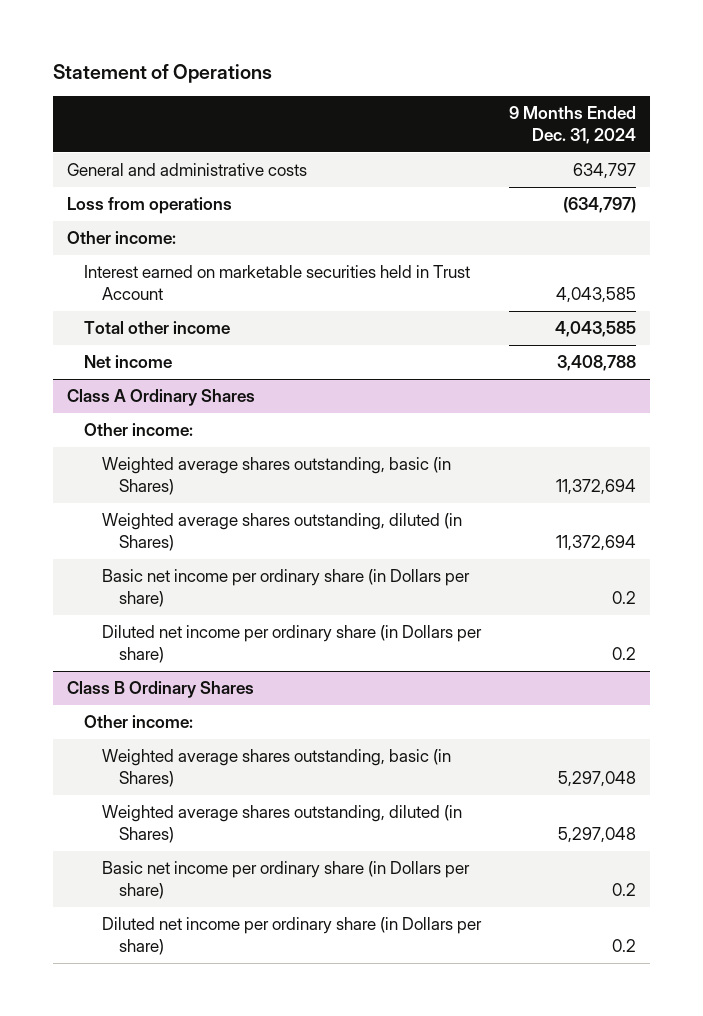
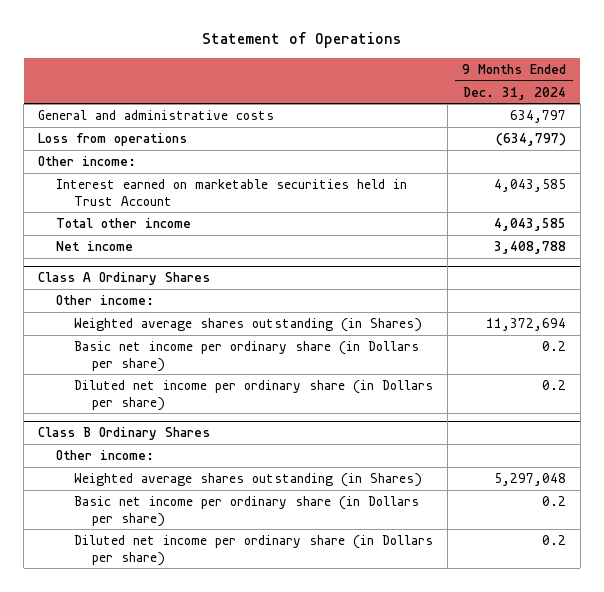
@ Class A Ordinary Shares
- Weighted average shares outstanding, basic (in Shares) | 11,372,694
- Weighted average shares outstanding, diluted (in Shares) | 11,372,694
+ Weighted average shares outstanding (in Shares) | 11,372,694
@ Class B Ordinary Shares
- Weighted average shares outstanding, basic (in Shares) | 5,297,048
- Weighted average shares outstanding, diluted (in Shares) | 5,297,048
+ Weighted average shares outstanding (in Shares) | 5,297,048

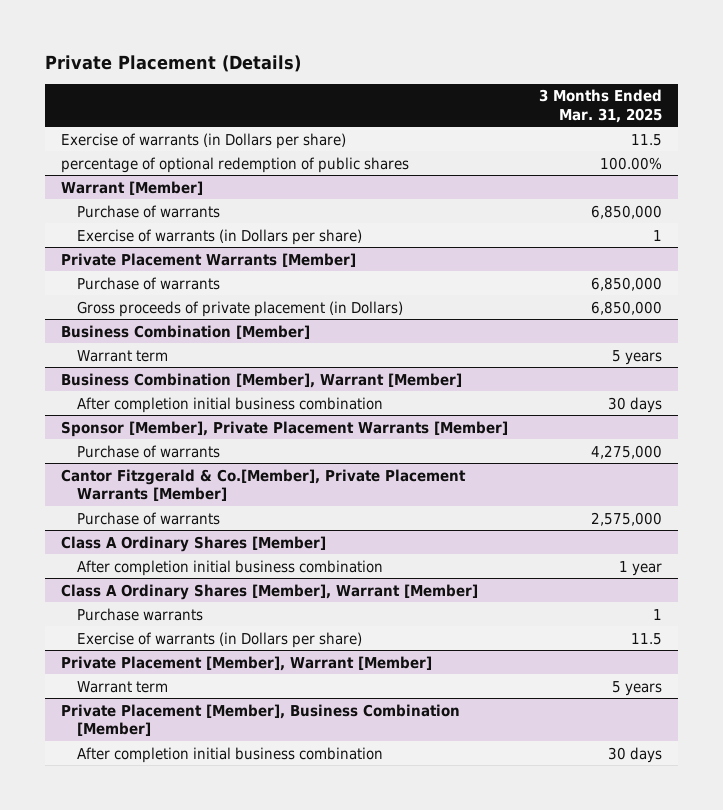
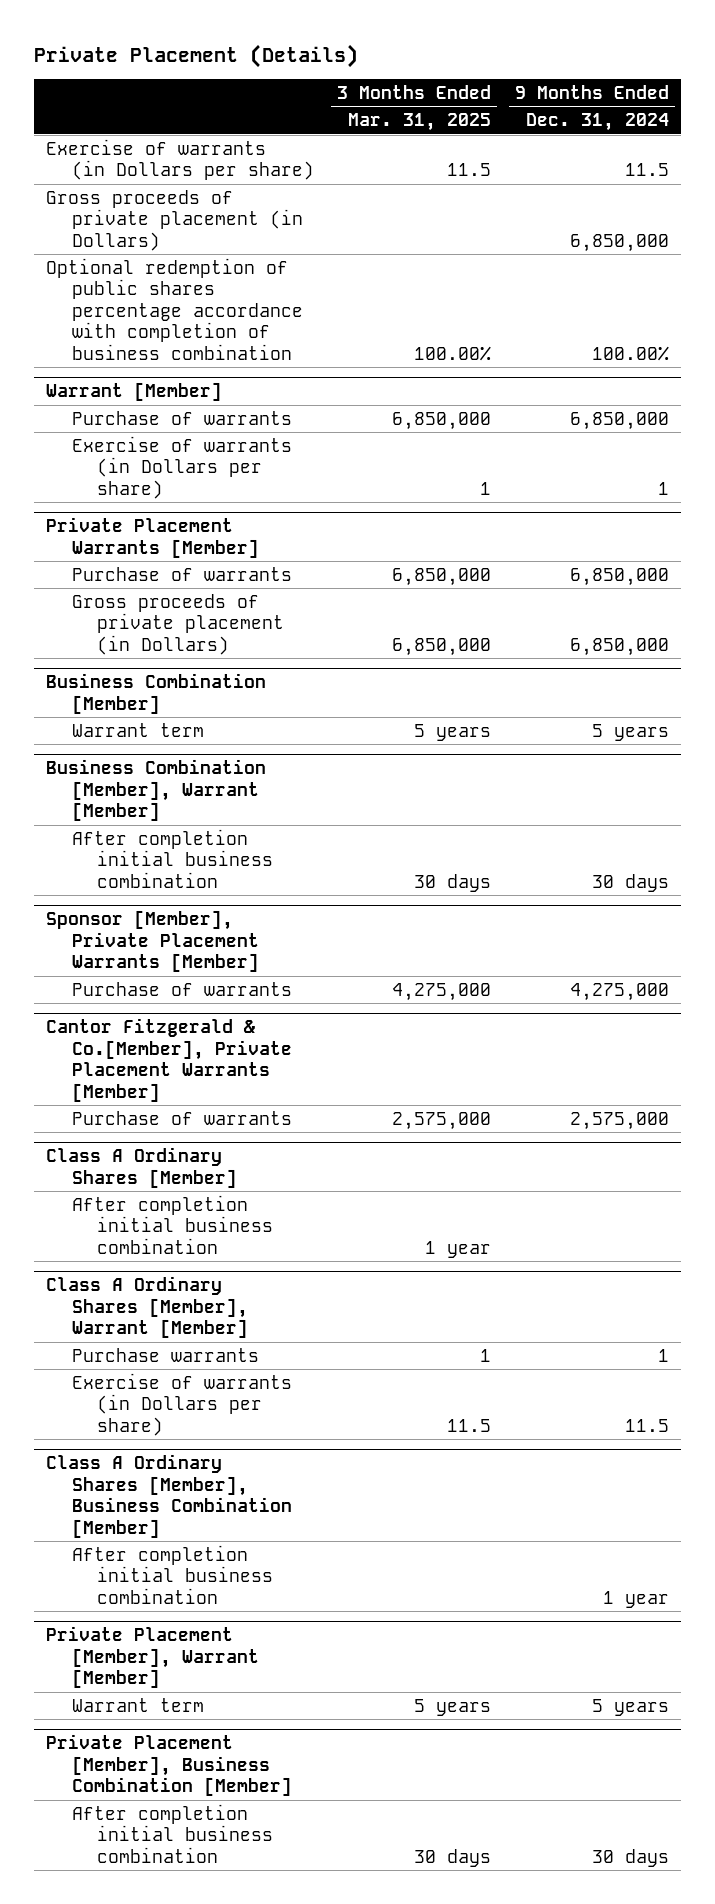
- | 3 Months Ended Mar. 31, 2025
+ | 3 Months Ended Mar. 31, 2025 | 9 Months Ended Dec. 31, 2024
- percentage of optional redemption of public shares | 100.00%
+ Gross proceeds of private placement (in Dollars) | | 6,850,000
+ Optional redemption of public shares percentage accordance with completion of business combination | 100.00% | 100.00%
+ Class A Ordinary Shares [Member], Business Combination [Member]
+ After completion initial business combination | | 1 year

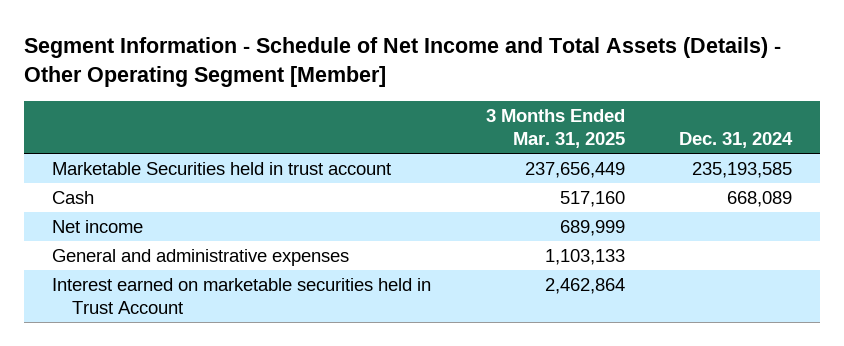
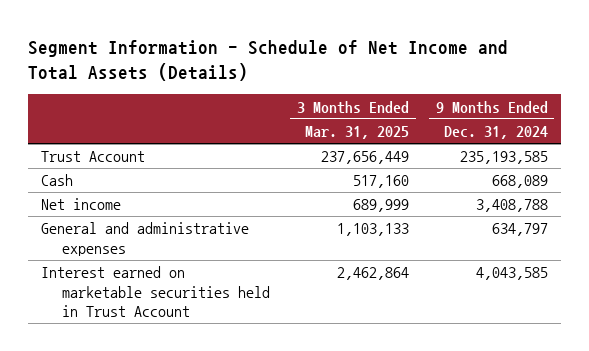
- Segment Information - Schedule of Net Income and Total Assets (Details) - Other Operating Segment [Member]
+ Segment Information - Schedule of Net Income and Total Assets (Details)
- | 3 Months Ended Mar. 31, 2025 | Dec. 31, 2024
+ | 3 Months Ended Mar. 31, 2025 | 9 Months Ended Dec. 31, 2024
- Marketable Securities held in trust account | 237,656,449 | 235,193,585
+ Trust Account | 237,656,449 | 235,193,585

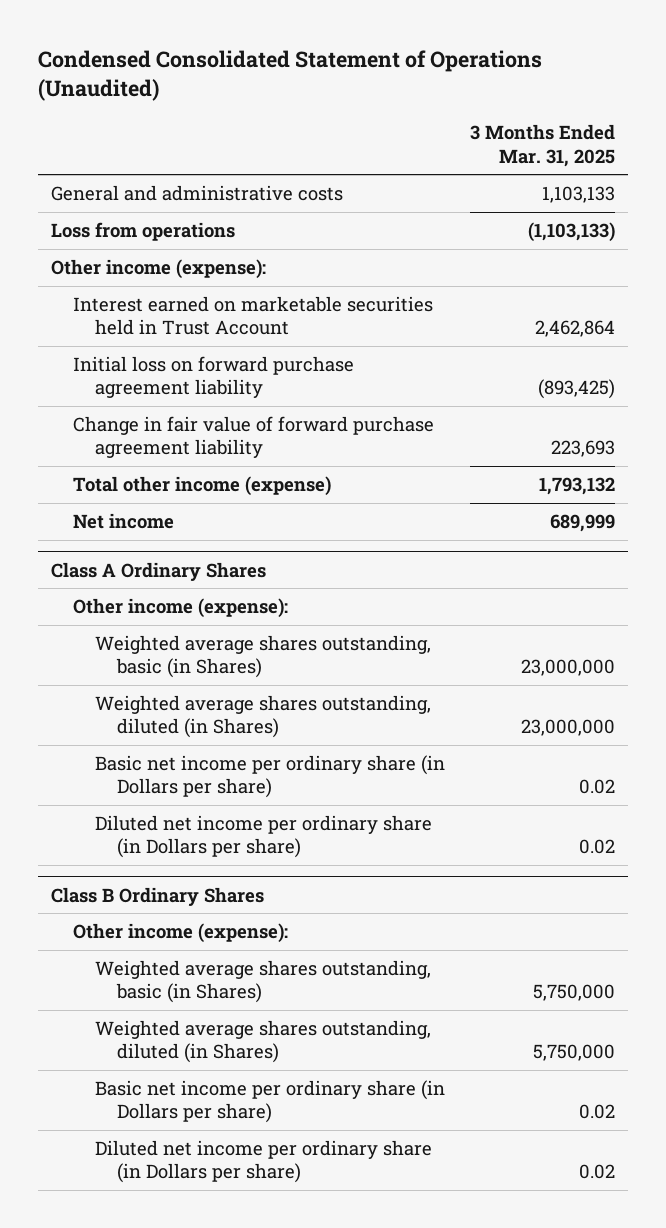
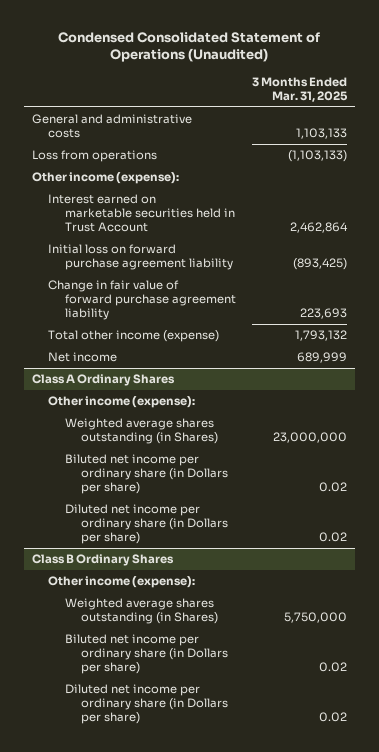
@ Class A Ordinary Shares
- Weighted average shares outstanding, basic (in Shares) | 23,000,000
- Weighted average shares outstanding, diluted (in Shares) | 23,000,000
- Basic net income per ordinary share (in Dollars per share) | 0.02
+ Weighted average shares outstanding (in Shares) | 23,000,000
+ Biluted net income per ordinary share (in Dollars per share) | 0.02
@ Class B Ordinary Shares
- Weighted average shares outstanding, basic (in Shares) | 5,750,000
- Weighted average shares outstanding, diluted (in Shares) | 5,750,000
- Basic net income per ordinary share (in Dollars per share) | 0.02
+ Weighted average shares outstanding (in Shares) | 5,750,000
+ Biluted net income per ordinary share (in Dollars per share) | 0.02

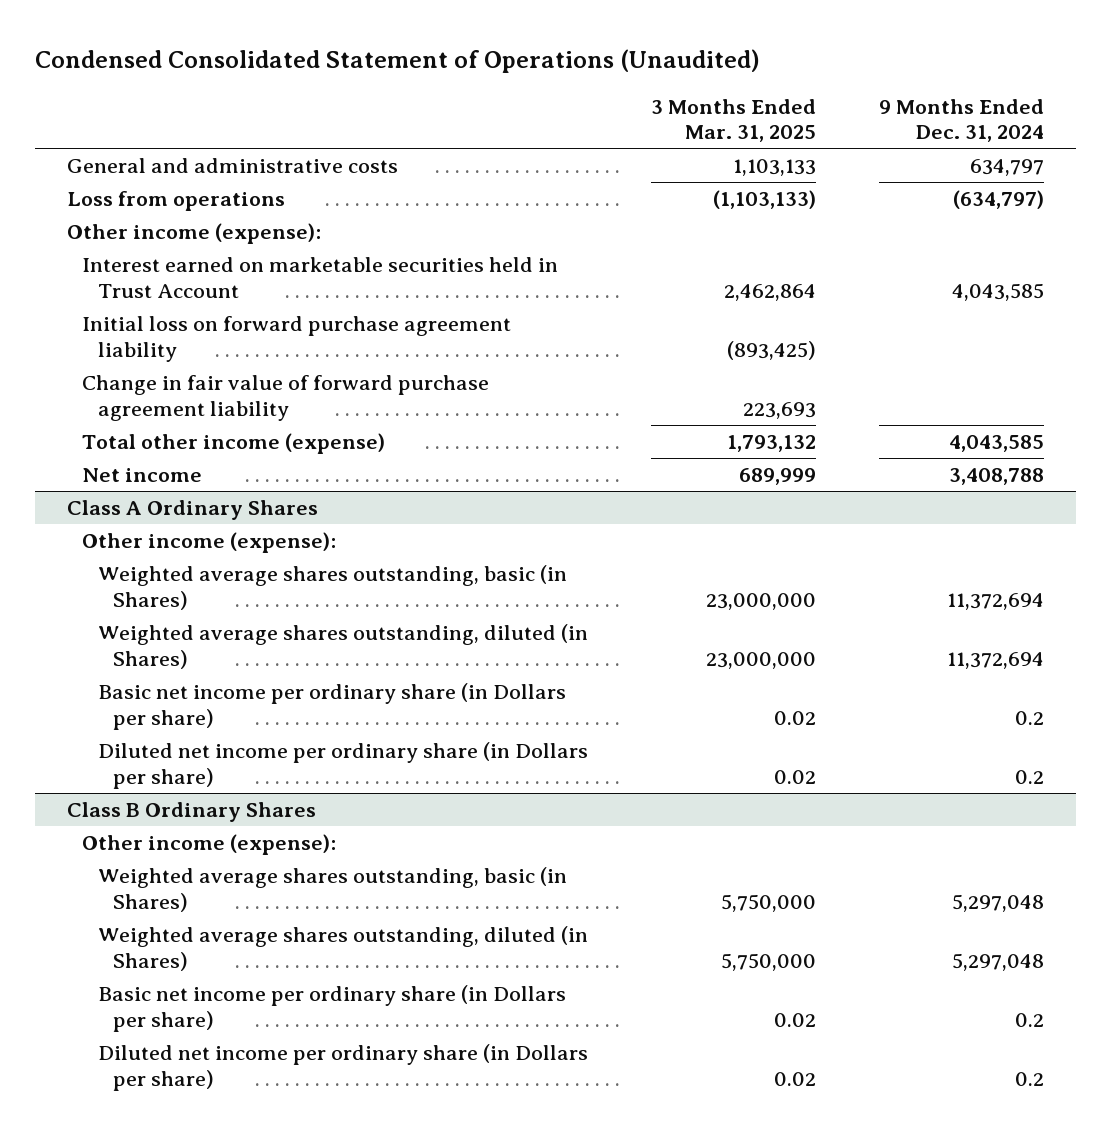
- | 3 Months Ended Mar. 31, 2025
+ | 3 Months Ended Mar. 31, 2025 | 9 Months Ended Dec. 31, 2024
@ Class A Ordinary Shares
- Weighted average shares outstanding (in Shares) | 23,000,000
- Biluted net income per ordinary share (in Dollars per share) | 0.02
+ Weighted average shares outstanding, basic (in Shares) | 23,000,000 | 11,372,694
+ Weighted average shares outstanding, diluted (in Shares) | 23,000,000 | 11,372,694
+ Basic net income per ordinary share (in Dollars per share) | 0.02 | 0.2
@ Class B Ordinary Shares
- Weighted average shares outstanding (in Shares) | 5,750,000
- Biluted net income per ordinary share (in Dollars per share) | 0.02
+ Weighted average shares outstanding, basic (in Shares) | 5,750,000 | 5,297,048
+ Weighted average shares outstanding, diluted (in Shares) | 5,750,000 | 5,297,048
+ Basic net income per ordinary share (in Dollars per share) | 0.02 | 0.2

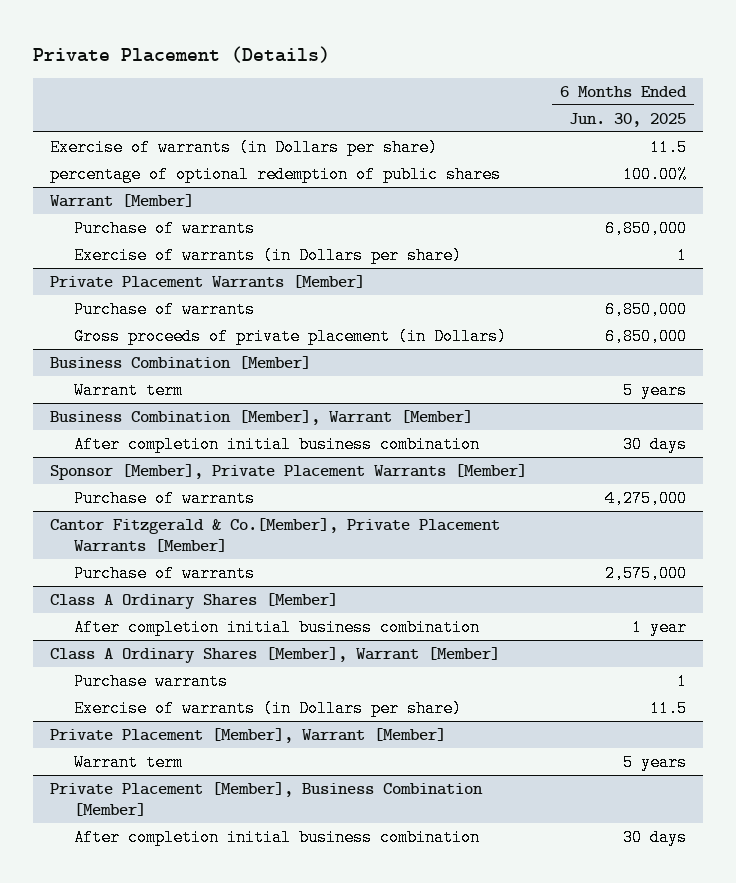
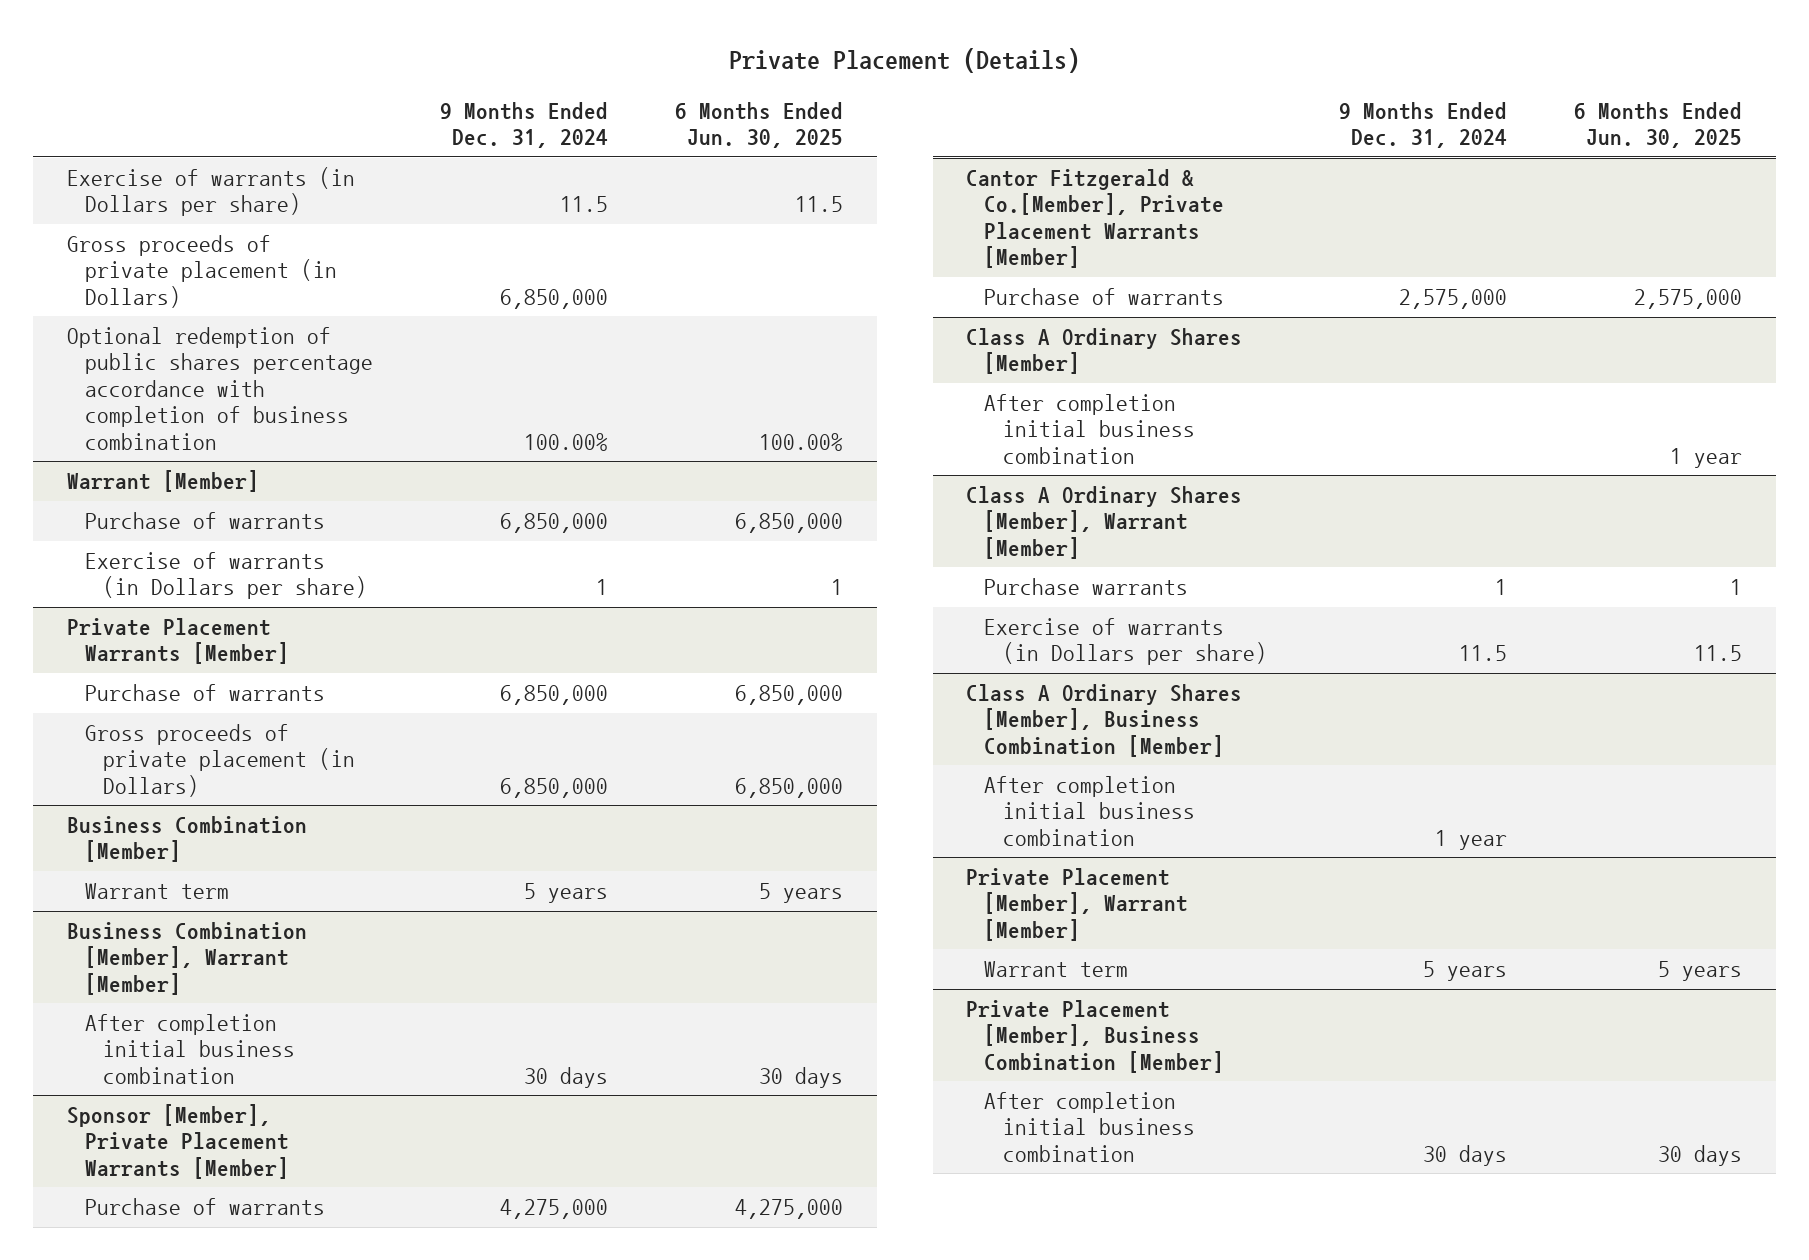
- | 6 Months Ended Jun. 30, 2025
+ | 9 Months Ended Dec. 31, 2024 | 6 Months Ended Jun. 30, 2025
- percentage of optional redemption of public shares | 100.00%
+ Gross proceeds of private placement (in Dollars) | 6,850,000 |
+ Optional redemption of public shares percentage accordance with completion of business combination | 100.00% | 100.00%
+ Class A Ordinary Shares [Member], Business Combination [Member]
+ After completion initial business combination | 1 year |

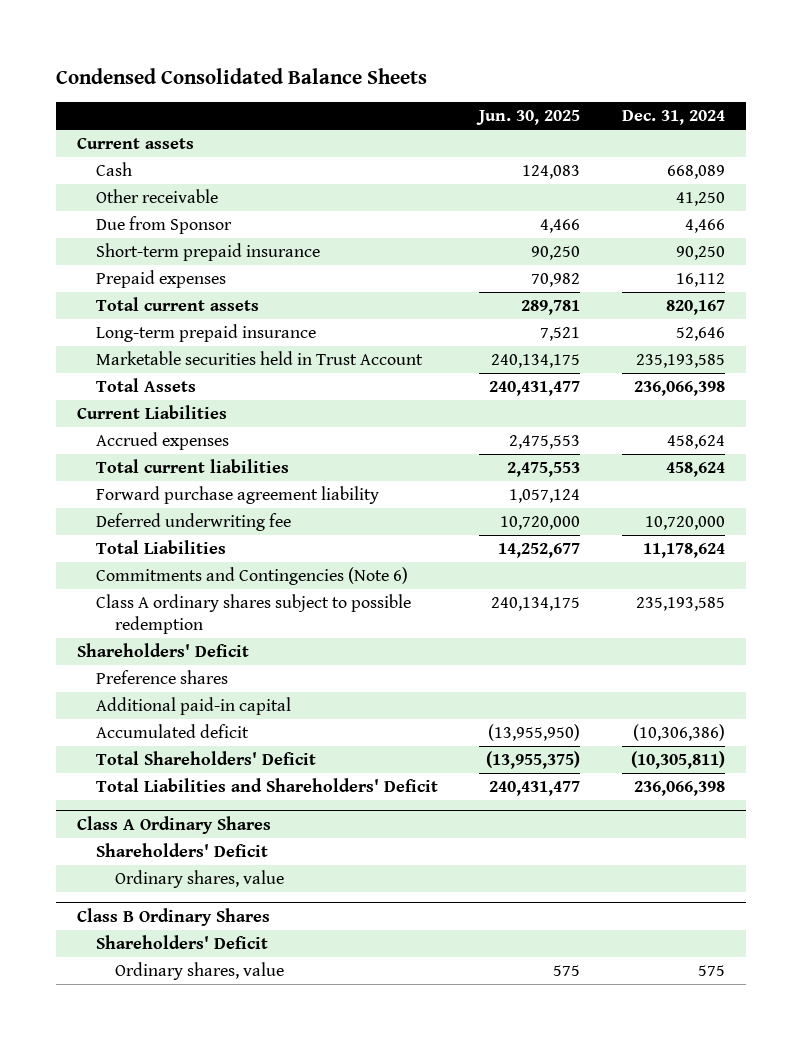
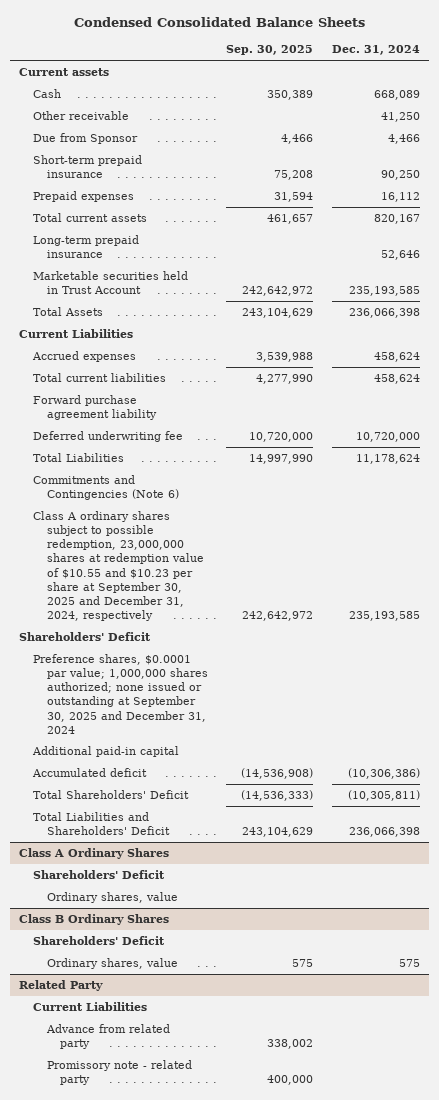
- | Jun. 30, 2025 | Dec. 31, 2024
+ | Sep. 30, 2025 | Dec. 31, 2024
- Class A ordinary shares subject to possible redemption | 240,134,175 | 235,193,585
+ Class A ordinary shares subject to possible redemption, 23,000,000 shares at redemption value of $10.55 and $10.23 per share at September 30, 2025 and December 31, 2024, respectively | 242,642,972 | 235,193,585
- Preference shares
+ Preference shares, $0.0001 par value; 1,000,000 shares authorized; none issued or outstanding at September 30, 2025 and December 31, 2024
+ Related Party
+ Current Liabilities
+ Advance from related party | 338,002 |
+ Promissory note - related party | 400,000 |

